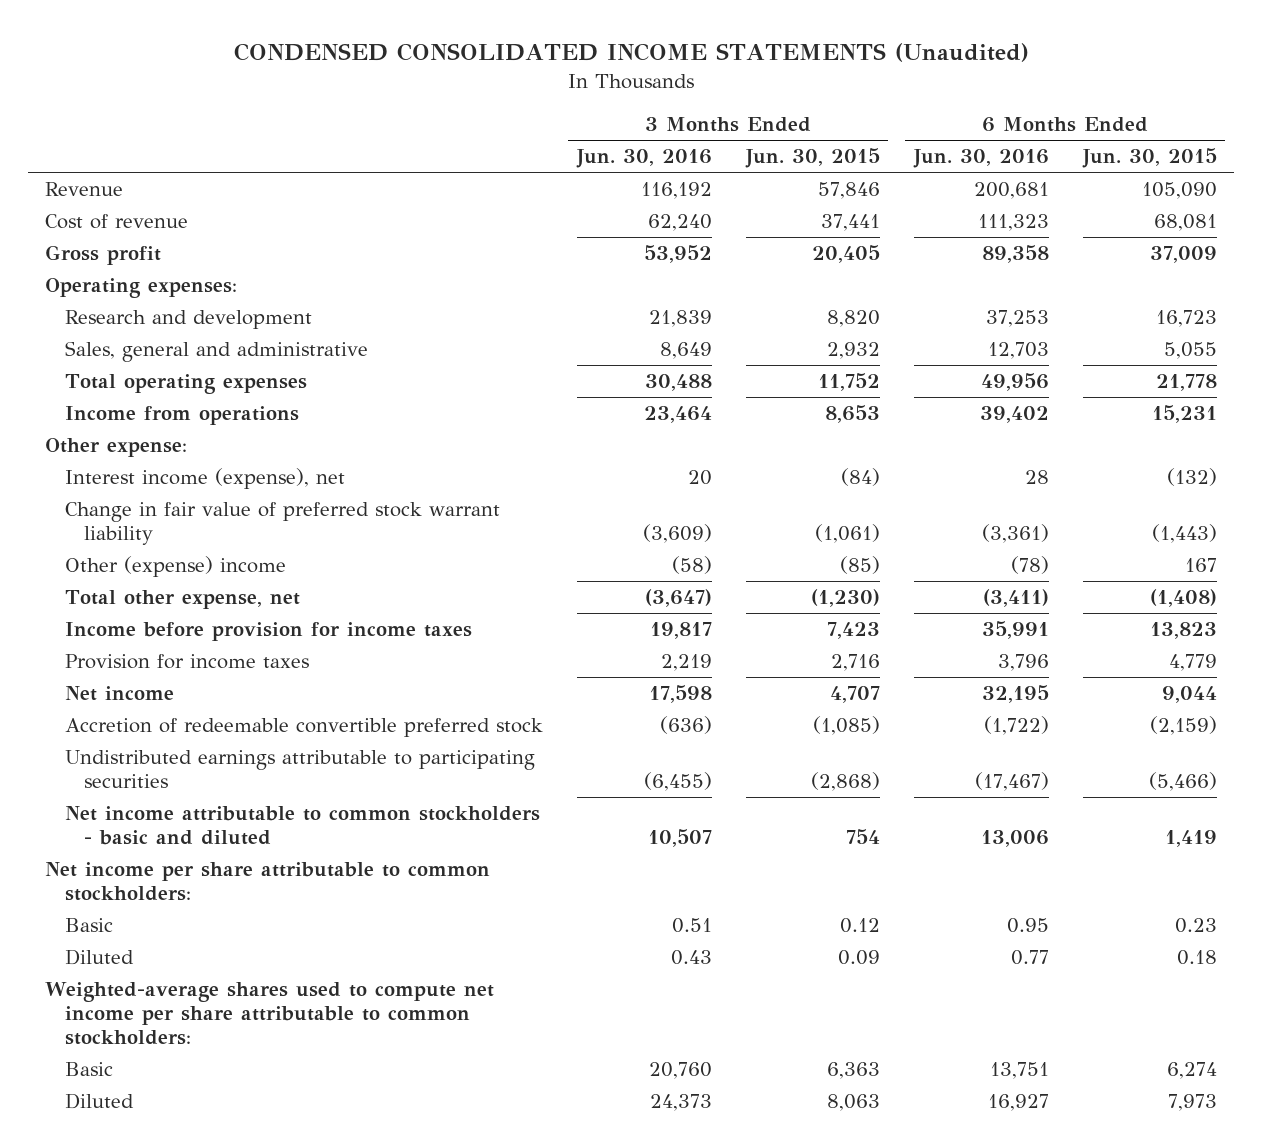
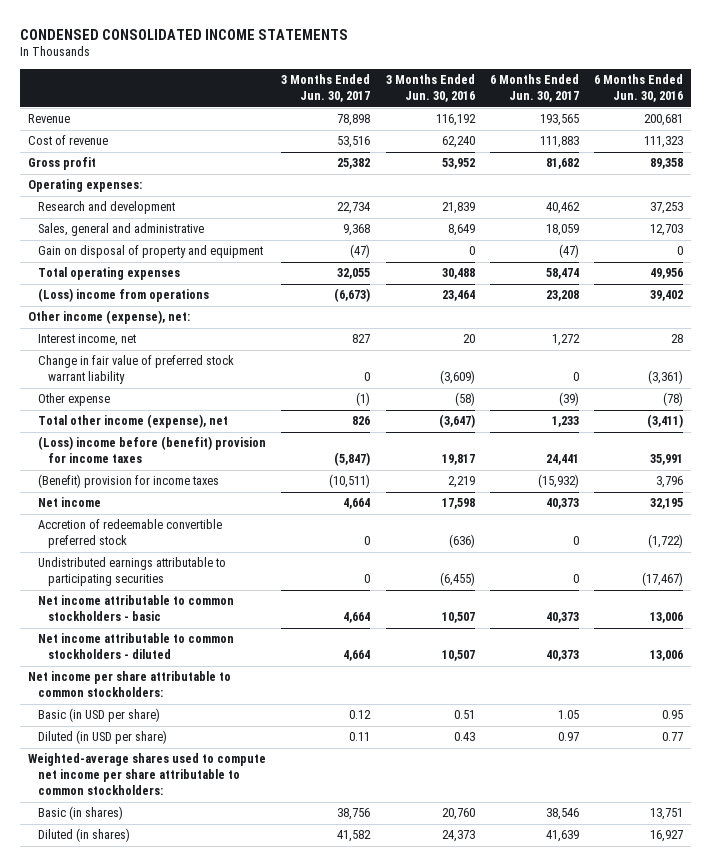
- CONDENSED CONSOLIDATED INCOME STATEMENTS (Unaudited)
+ CONDENSED CONSOLIDATED INCOME STATEMENTS
- | 3 Months Ended Jun. 30, 2016 | 3 Months Ended Jun. 30, 2015 | 6 Months Ended Jun. 30, 2016 | 6 Months Ended Jun. 30, 2015
+ | 3 Months Ended Jun. 30, 2017 | 3 Months Ended Jun. 30, 2016 | 6 Months Ended Jun. 30, 2017 | 6 Months Ended Jun. 30, 2016
+ Gain on disposal of property and equipment | (47) | 0 | (47) | 0
- Income from operations | 23,464 | 8,653 | 39,402 | 15,231
- Other expense:
- Interest income (expense), net | 20 | (84) | 28 | (132)
+ (Loss) income from operations | (6,673) | 23,464 | 23,208 | 39,402
+ Other income (expense), net:
+ Interest income, net | 827 | 20 | 1,272 | 28
- Other (expense) income | (58) | (85) | (78) | 167
- Total other expense, net | (3,647) | (1,230) | (3,411) | (1,408)
- Income before provision for income taxes | 19,817 | 7,423 | 35,991 | 13,823
- Provision for income taxes | 2,219 | 2,716 | 3,796 | 4,779
+ Other expense | (1) | (58) | (39) | (78)
+ Total other income (expense), net | 826 | (3,647) | 1,233 | (3,411)
+ (Loss) income before (benefit) provision for income taxes | (5,847) | 19,817 | 24,441 | 35,991
+ (Benefit) provision for income taxes | (10,511) | 2,219 | (15,932) | 3,796
- Net income attributable to common stockholders - basic and diluted | 10,507 | 754 | 13,006 | 1,419
+ Net income attributable to common stockholders - basic | 4,664 | 10,507 | 40,373 | 13,006
+ Net income attributable to common stockholders - diluted | 4,664 | 10,507 | 40,373 | 13,006
- Basic | 0.51 | 0.12 | 0.95 | 0.23
- Diluted | 0.43 | 0.09 | 0.77 | 0.18
+ Basic (in USD per share) | 0.12 | 0.51 | 1.05 | 0.95
+ Diluted (in USD per share) | 0.11 | 0.43 | 0.97 | 0.77
- Basic | 20,760 | 6,363 | 13,751 | 6,274
- Diluted | 24,373 | 8,063 | 16,927 | 7,973
+ Basic (in shares) | 38,756 | 20,760 | 38,546 | 13,751
+ Diluted (in shares) | 41,582 | 24,373 | 41,639 | 16,927

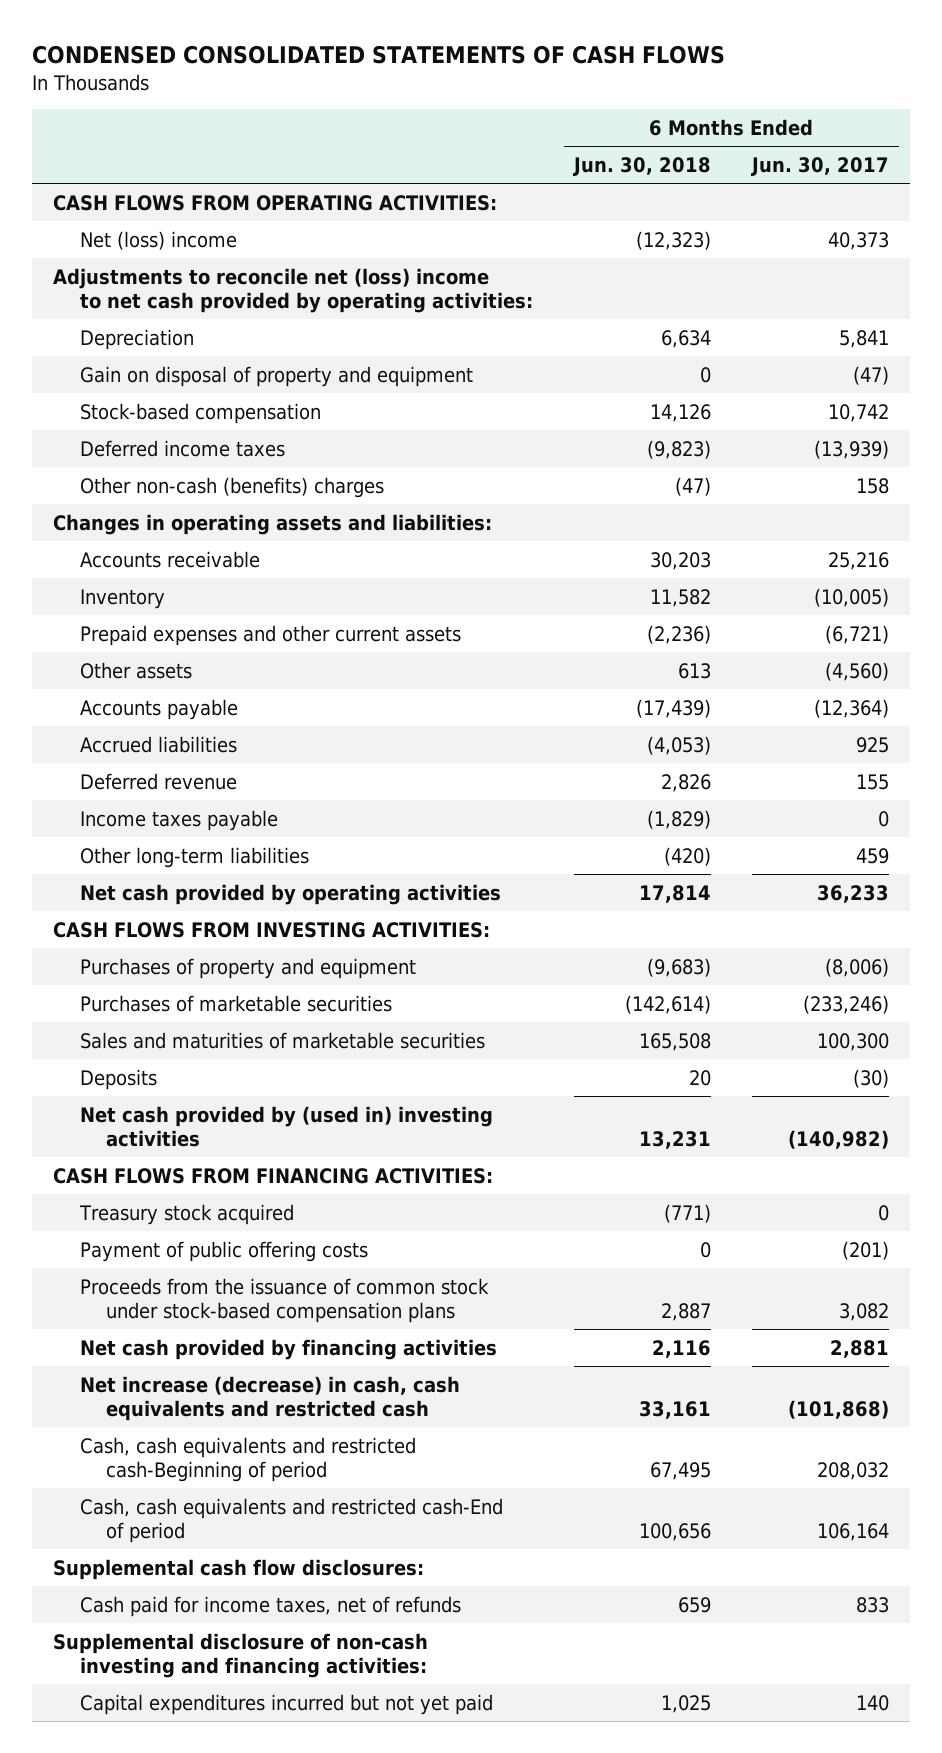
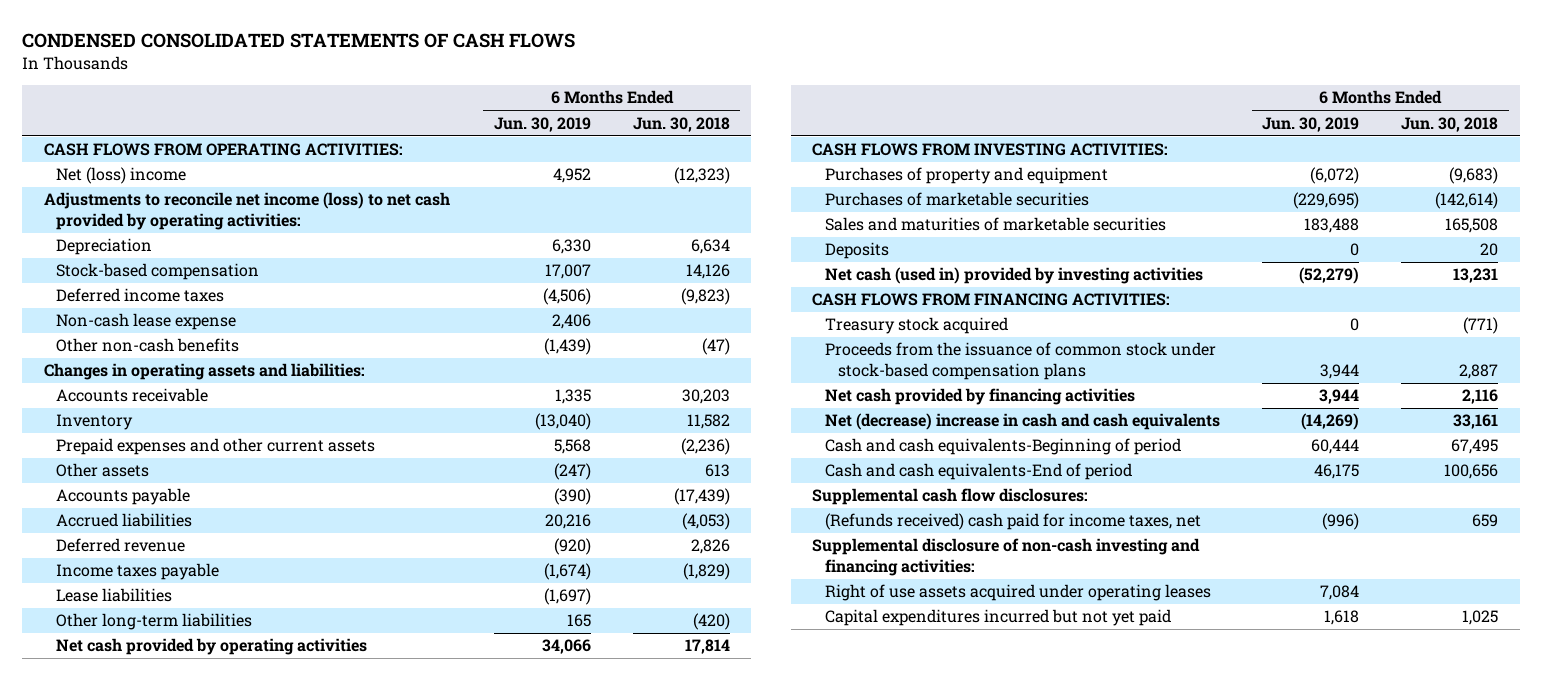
- | 6 Months Ended Jun. 30, 2018 | 6 Months Ended Jun. 30, 2017
+ | 6 Months Ended Jun. 30, 2019 | 6 Months Ended Jun. 30, 2018
- Adjustments to reconcile net (loss) income to net cash provided by operating activities:
+ Adjustments to reconcile net income (loss) to net cash provided by operating activities:
- Gain on disposal of property and equipment | 0 | (47)
- Other non-cash (benefits) charges | (47) | 158
+ Non-cash lease expense | 2,406 |
+ Other non-cash benefits | (1,439) | (47)
+ Lease liabilities | (1,697) |
- Net cash provided by (used in) investing activities | 13,231 | (140,982)
+ Net cash (used in) provided by investing activities | (52,279) | 13,231
- Payment of public offering costs | 0 | (201)
- Net increase (decrease) in cash, cash equivalents and restricted cash | 33,161 | (101,868)
- Cash, cash equivalents and restricted cash-Beginning of period | 67,495 | 208,032
- Cash, cash equivalents and restricted cash-End of period | 100,656 | 106,164
+ Net (decrease) increase in cash and cash equivalents | (14,269) | 33,161
+ Cash and cash equivalents-Beginning of period | 60,444 | 67,495
+ Cash and cash equivalents-End of period | 46,175 | 100,656
- Cash paid for income taxes, net of refunds | 659 | 833
+ (Refunds received) cash paid for income taxes, net | (996) | 659
+ Right of use assets acquired under operating leases | 7,084 |

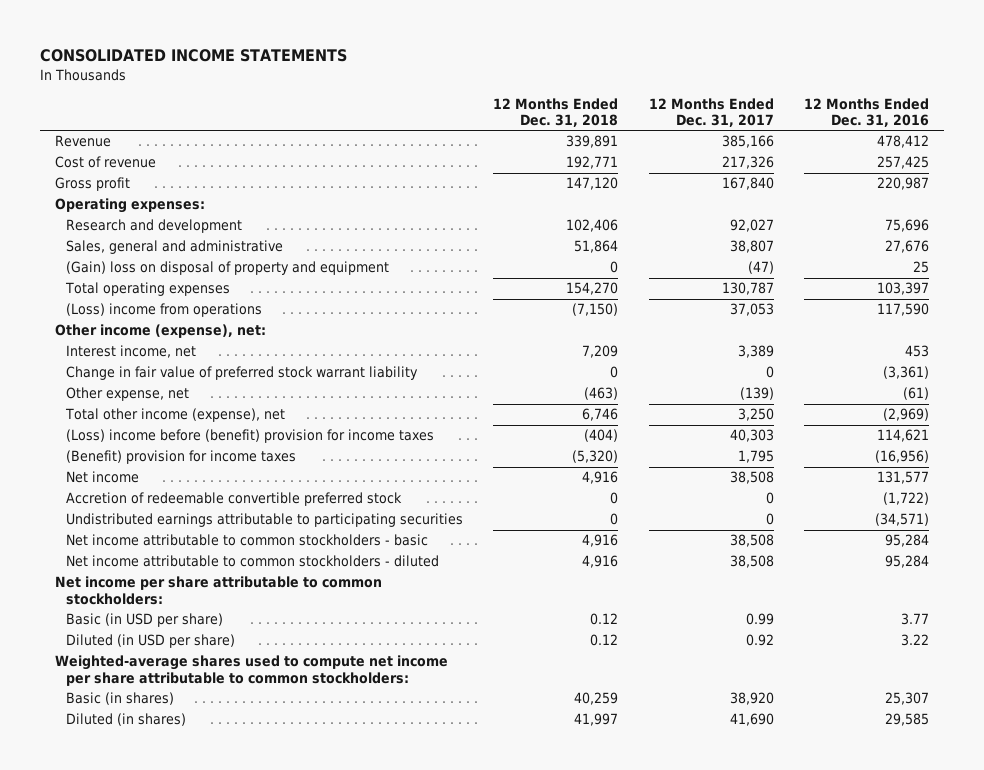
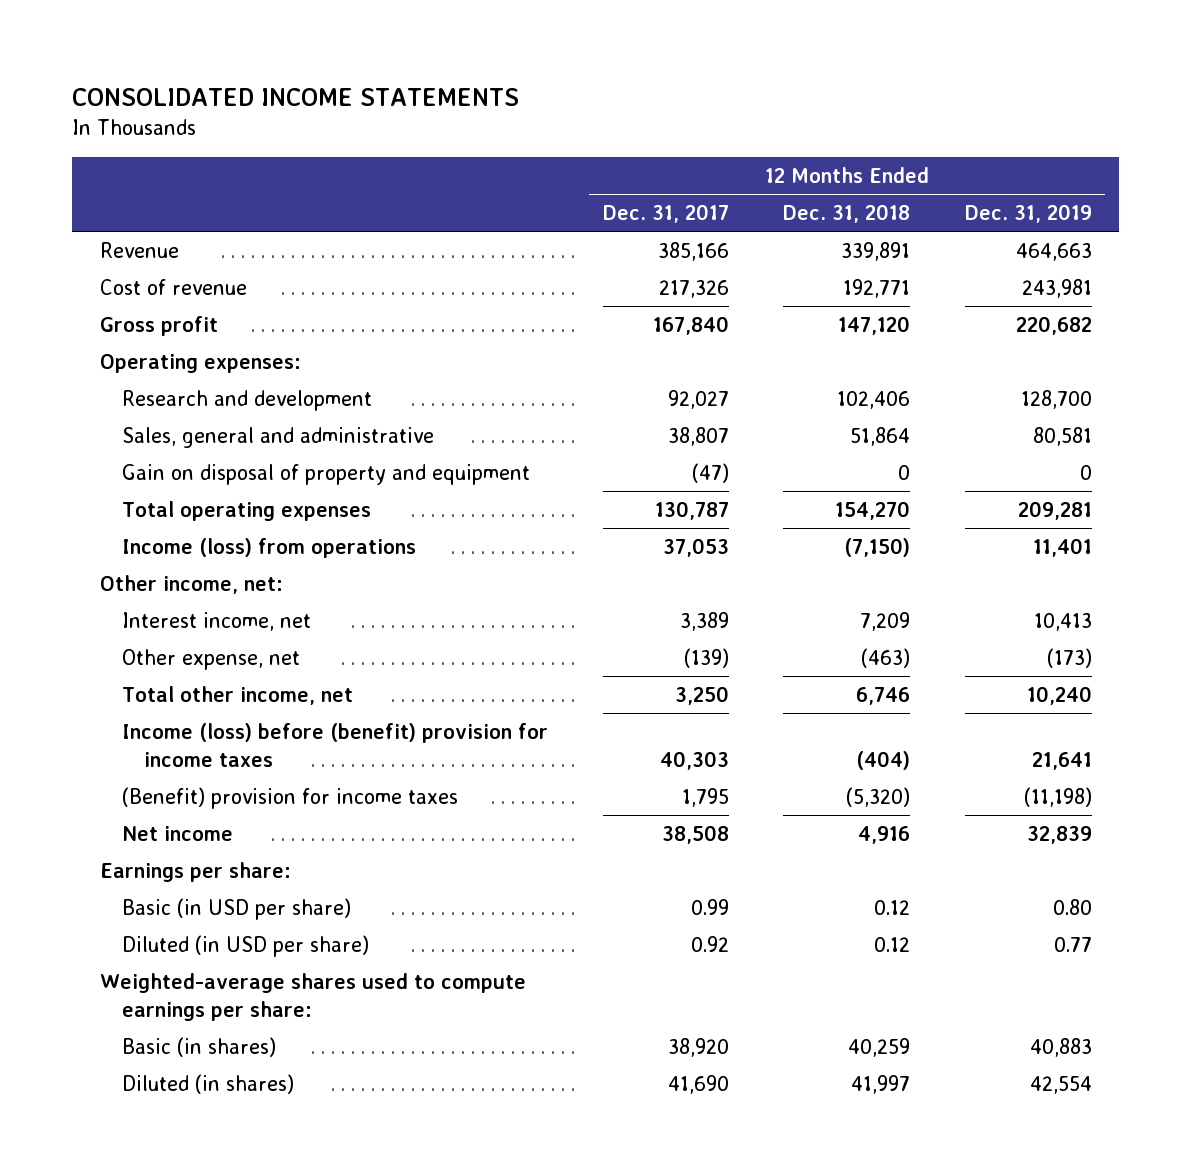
- | 12 Months Ended Dec. 31, 2018 | 12 Months Ended Dec. 31, 2017 | 12 Months Ended Dec. 31, 2016
+ | 12 Months Ended Dec. 31, 2017 | 12 Months Ended Dec. 31, 2018 | 12 Months Ended Dec. 31, 2019
- (Gain) loss on disposal of property and equipment | 0 | (47) | 25
+ Gain on disposal of property and equipment | (47) | 0 | 0
- (Loss) income from operations | (7,150) | 37,053 | 117,590
- Other income (expense), net:
+ Income (loss) from operations | 37,053 | (7,150) | 11,401
+ Other income, net:
- Change in fair value of preferred stock warrant liability | 0 | 0 | (3,361)
- Total other income (expense), net | 6,746 | 3,250 | (2,969)
- (Loss) income before (benefit) provision for income taxes | (404) | 40,303 | 114,621
+ Total other income, net | 3,250 | 6,746 | 10,240
+ Income (loss) before (benefit) provision for income taxes | 40,303 | (404) | 21,641
- Accretion of redeemable convertible preferred stock | 0 | 0 | (1,722)
- Undistributed earnings attributable to participating securities | 0 | 0 | (34,571)
- Net income attributable to common stockholders - basic | 4,916 | 38,508 | 95,284
- Net income attributable to common stockholders - diluted | 4,916 | 38,508 | 95,284
- Net income per share attributable to common stockholders:
+ Earnings per share:
- Weighted-average shares used to compute net income per share attributable to common stockholders:
+ Weighted-average shares used to compute earnings per share:

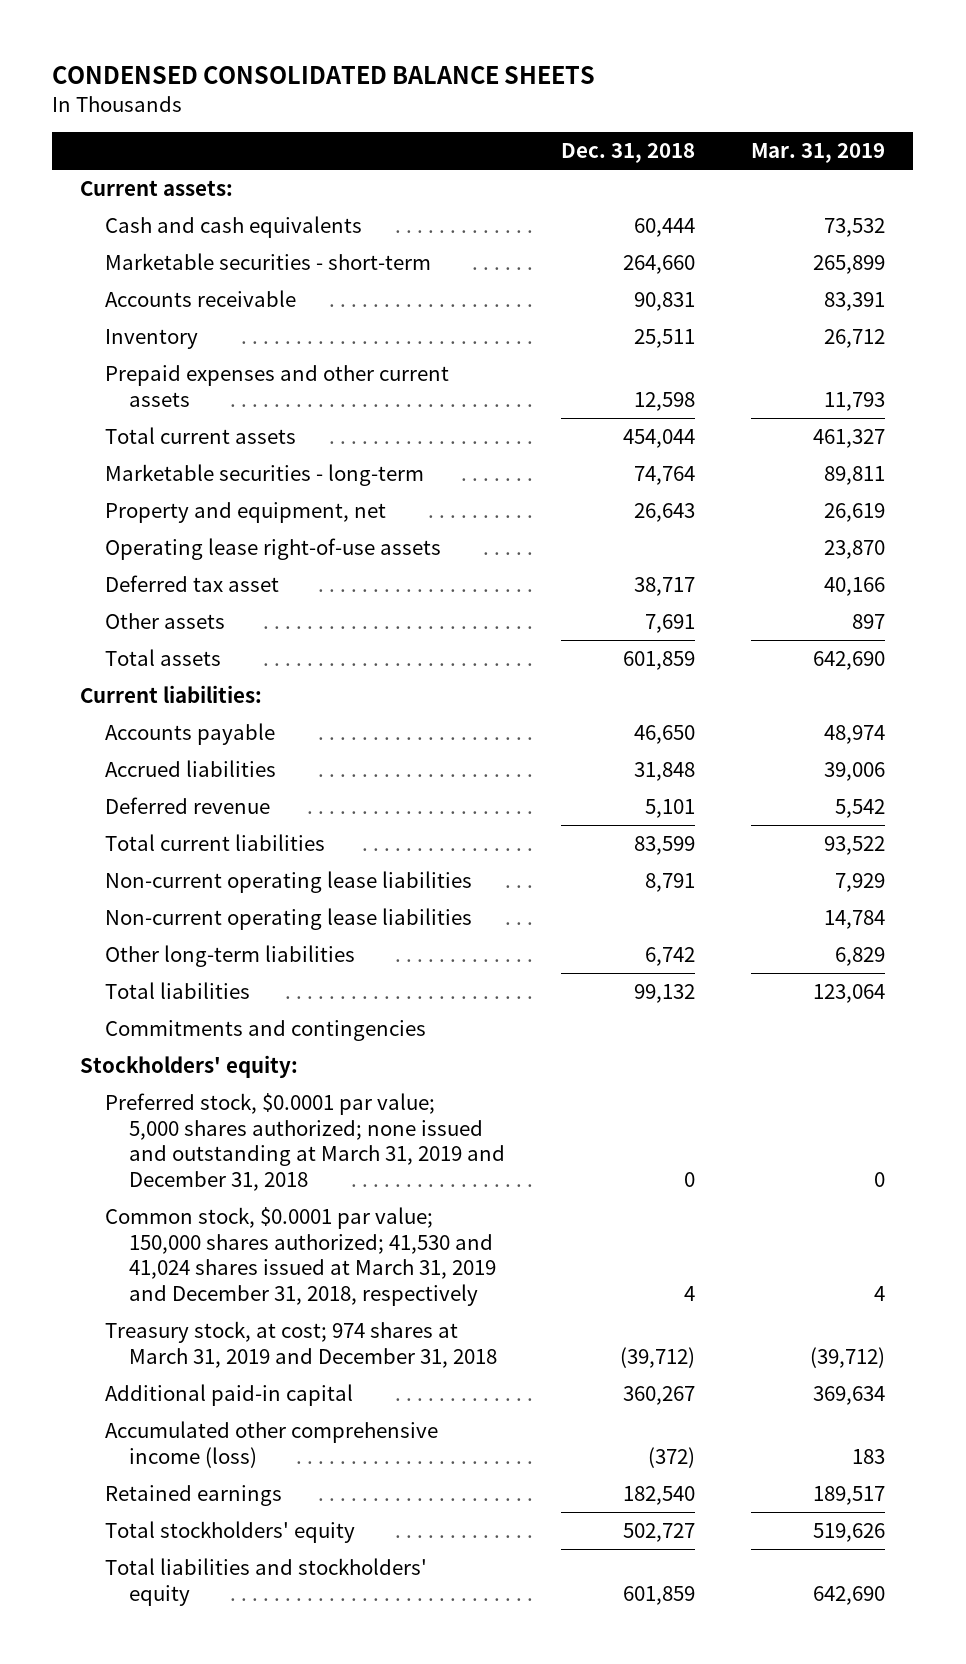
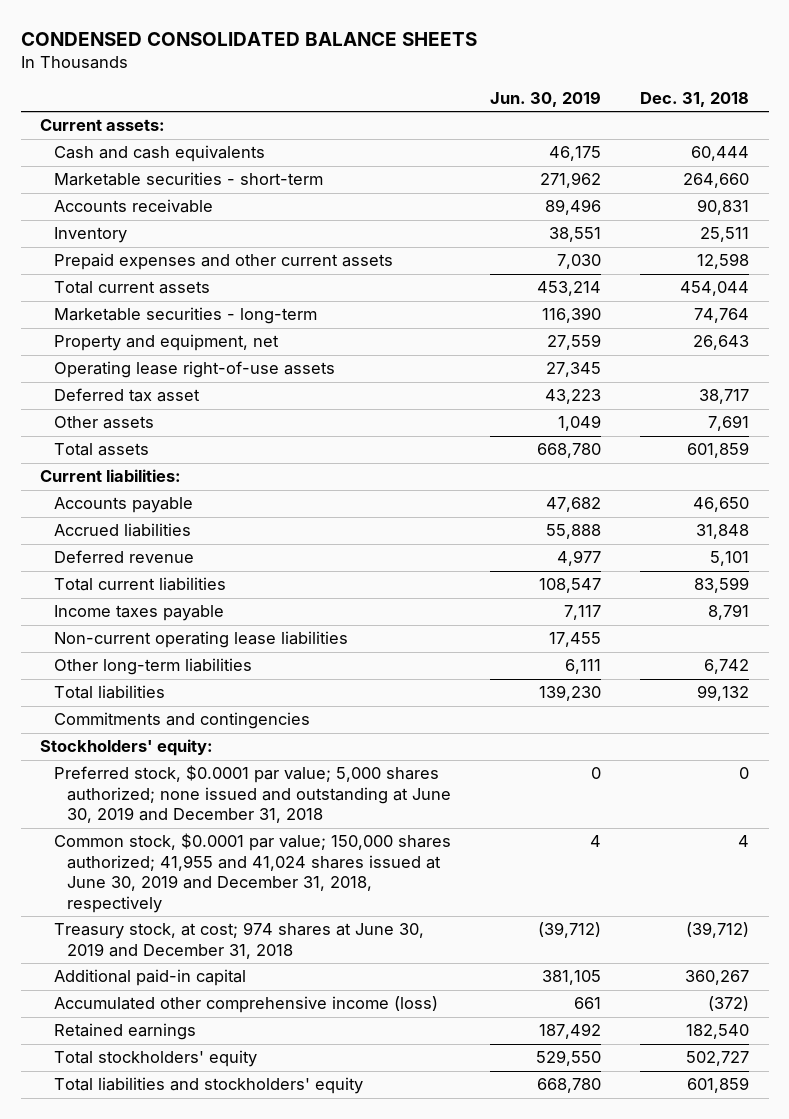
- | Dec. 31, 2018 | Mar. 31, 2019
+ | Jun. 30, 2019 | Dec. 31, 2018
- Non-current operating lease liabilities | 8,791 | 7,929
+ Income taxes payable | 7,117 | 8,791
- Preferred stock, $0.0001 par value; 5,000 shares authorized; none issued and outstanding at March 31, 2019 and December 31, 2018 | 0 | 0
- Common stock, $0.0001 par value; 150,000 shares authorized; 41,530 and 41,024 shares issued at March 31, 2019 and December 31, 2018, respectively | 4 | 4
- Treasury stock, at cost; 974 shares at March 31, 2019 and December 31, 2018 | (39,712) | (39,712)
+ Preferred stock, $0.0001 par value; 5,000 shares authorized; none issued and outstanding at June 30, 2019 and December 31, 2018 | 0 | 0
+ Common stock, $0.0001 par value; 150,000 shares authorized; 41,955 and 41,024 shares issued at June 30, 2019 and December 31, 2018, respectively | 4 | 4
+ Treasury stock, at cost; 974 shares at June 30, 2019 and December 31, 2018 | (39,712) | (39,712)

